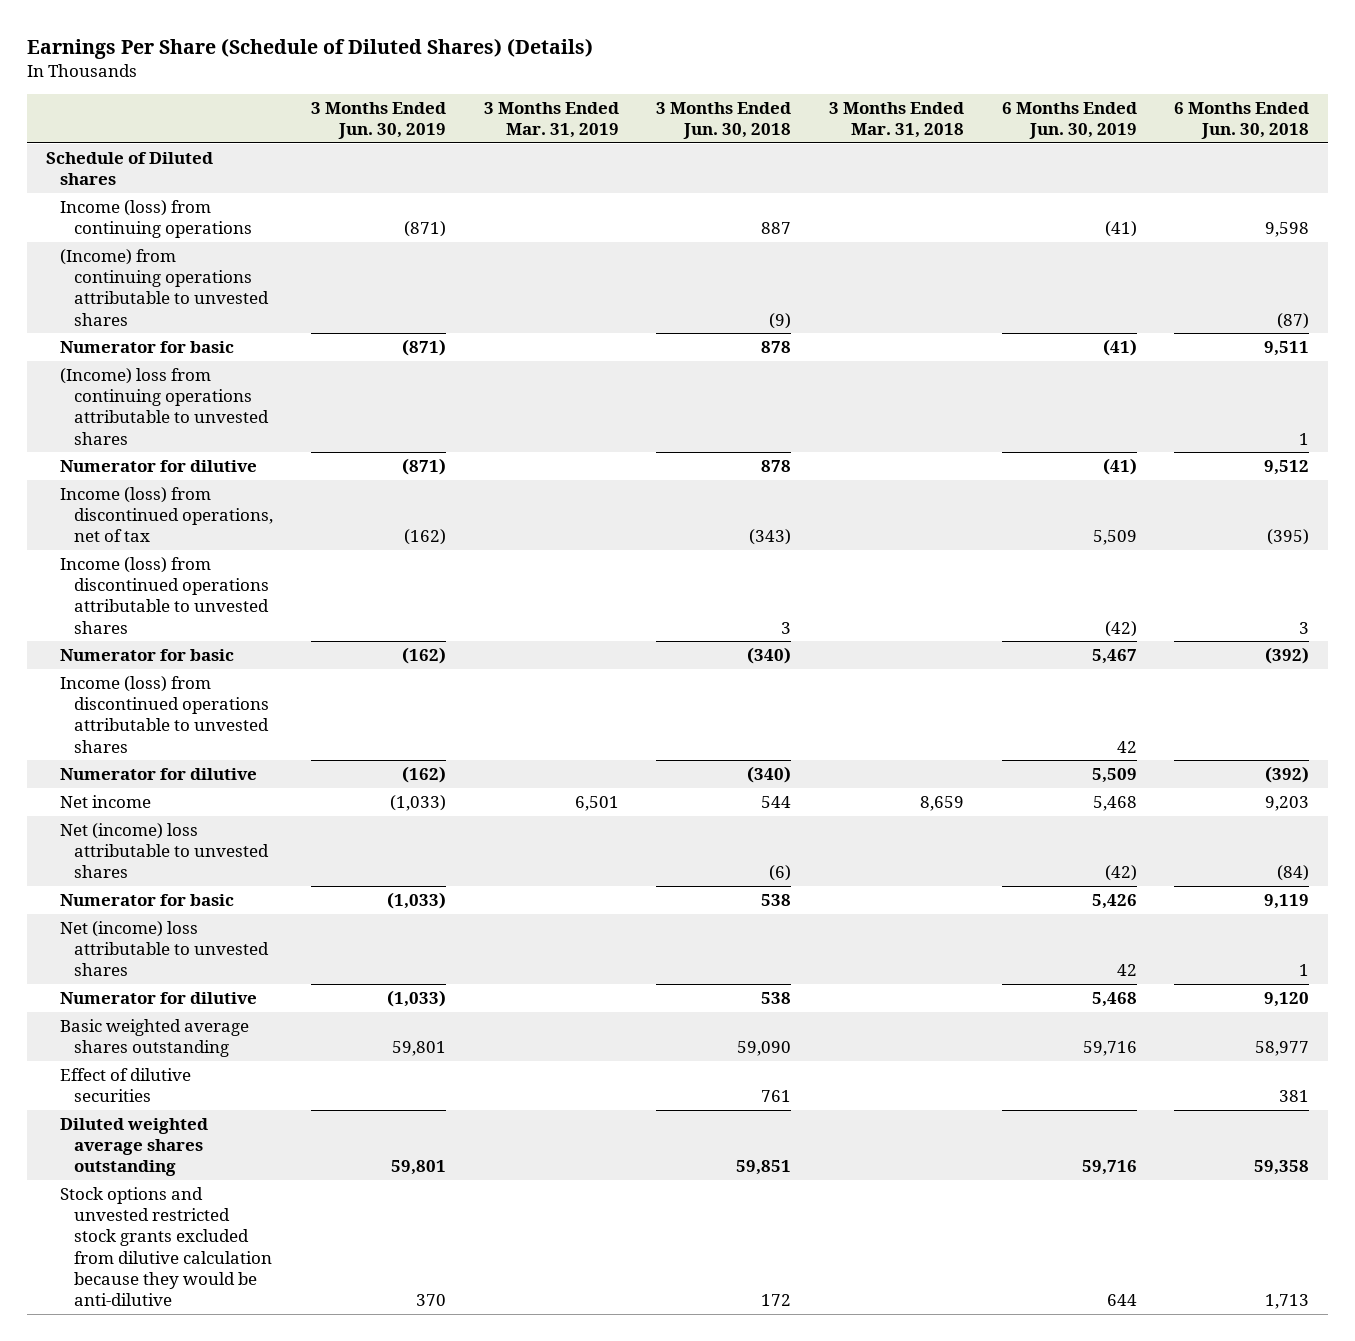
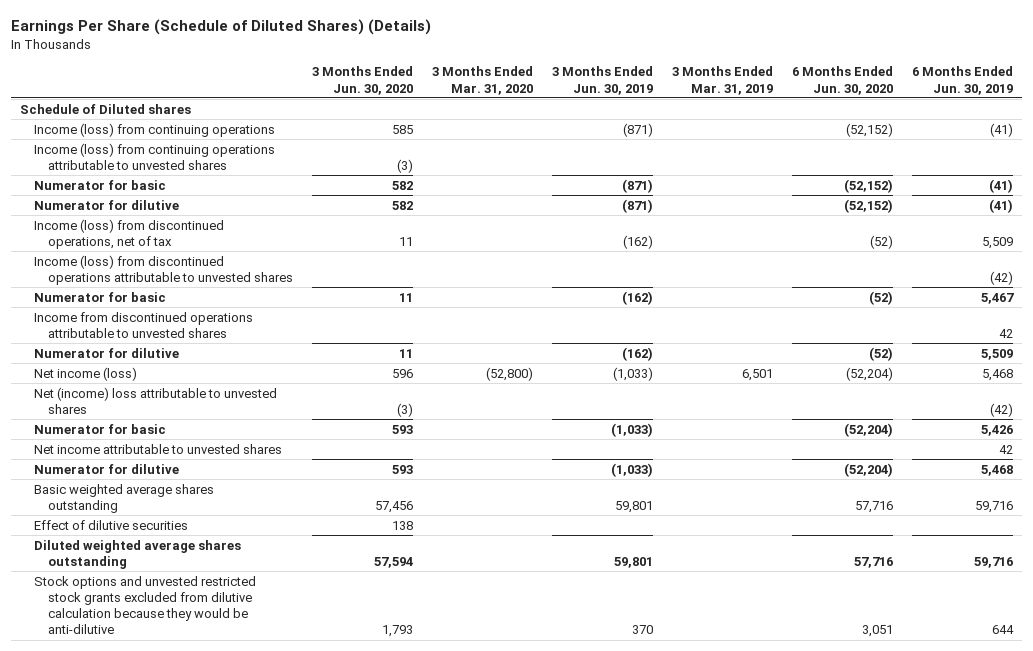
- | 3 Months Ended Jun. 30, 2019 | 3 Months Ended Mar. 31, 2019 | 3 Months Ended Jun. 30, 2018 | 3 Months Ended Mar. 31, 2018 | 6 Months Ended Jun. 30, 2019 | 6 Months Ended Jun. 30, 2018
+ | 3 Months Ended Jun. 30, 2020 | 3 Months Ended Mar. 31, 2020 | 3 Months Ended Jun. 30, 2019 | 3 Months Ended Mar. 31, 2019 | 6 Months Ended Jun. 30, 2020 | 6 Months Ended Jun. 30, 2019
- (Income) from continuing operations attributable to unvested shares | | | (9) | | | (87)
+ Income (loss) from continuing operations attributable to unvested shares | (3) | | | | |
- (Income) loss from continuing operations attributable to unvested shares | | | | | | 1
- Income (loss) from discontinued operations attributable to unvested shares | | | | | 42 |
+ Income from discontinued operations attributable to unvested shares | | | | | | 42
- Net income | (1,033) | 6,501 | 544 | 8,659 | 5,468 | 9,203
+ Net income (loss) | 596 | (52,800) | (1,033) | 6,501 | (52,204) | 5,468
- Net (income) loss attributable to unvested shares | | | | | 42 | 1
+ Net income attributable to unvested shares | | | | | | 42

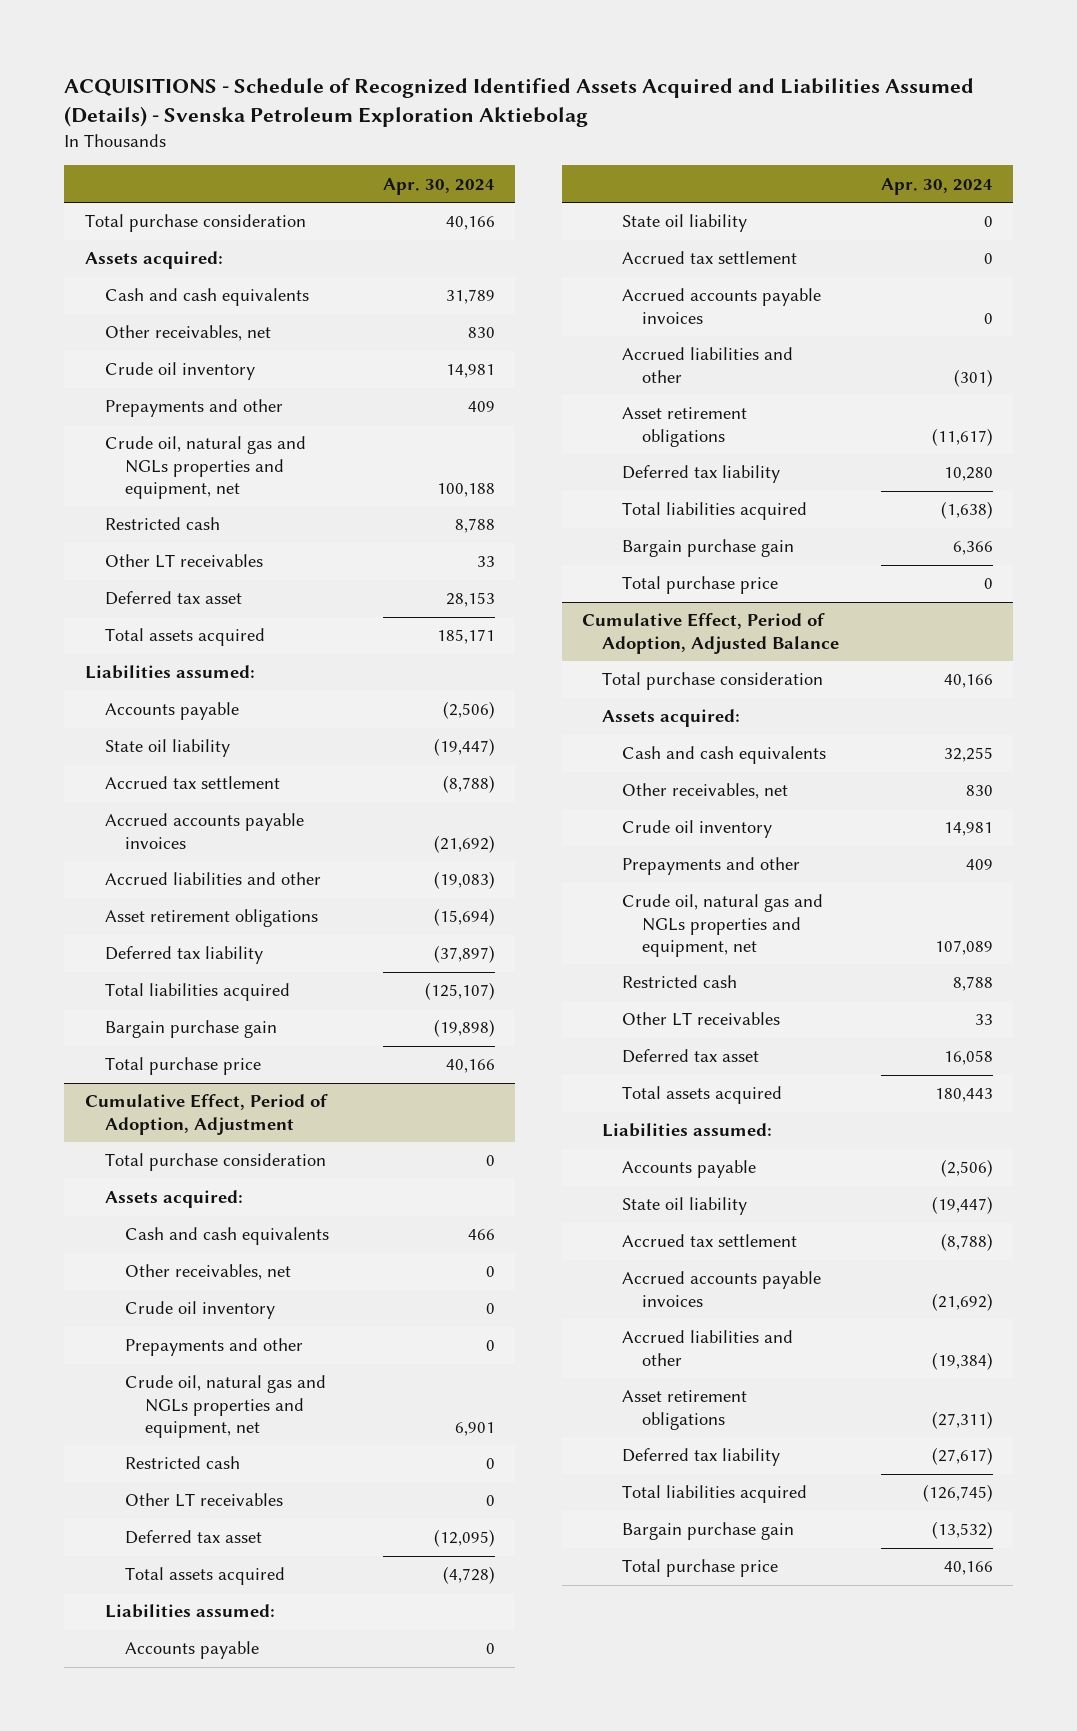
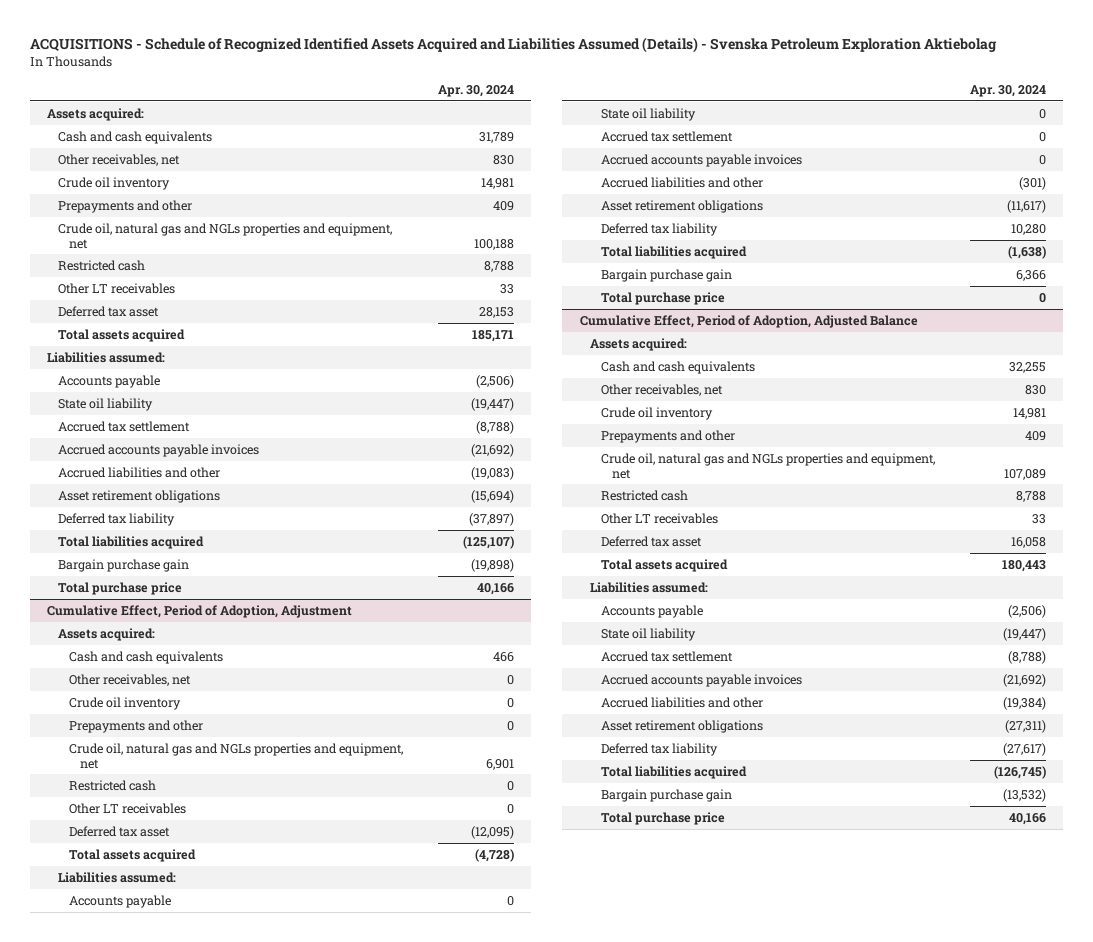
- Total purchase consideration | 40,166
@ Cumulative Effect, Period of Adoption, Adjustment
- Total purchase consideration | 0
@ Cumulative Effect, Period of Adoption, Adjusted Balance
- Total purchase consideration | 40,166

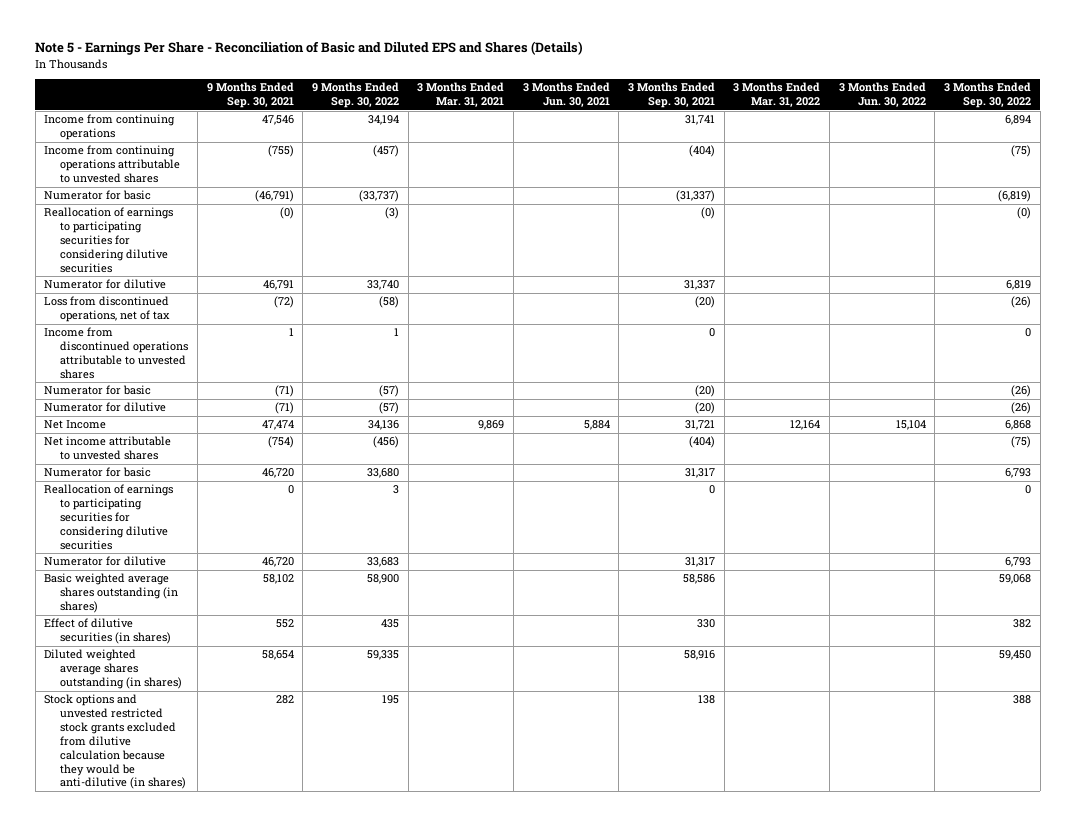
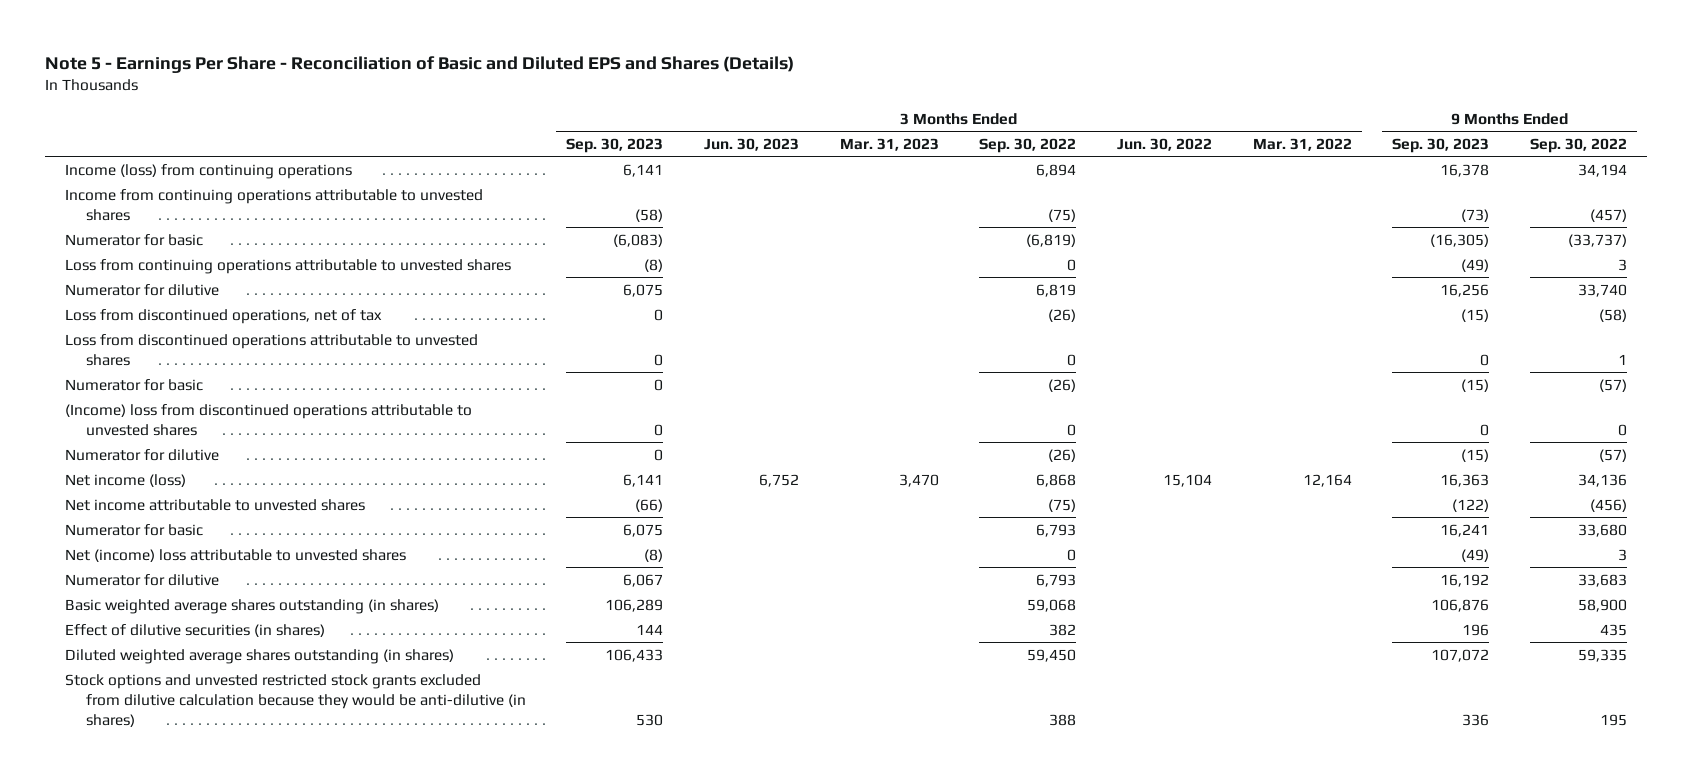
- | 9 Months Ended Sep. 30, 2021 | 9 Months Ended Sep. 30, 2022 | 3 Months Ended Mar. 31, 2021 | 3 Months Ended Jun. 30, 2021 | 3 Months Ended Sep. 30, 2021 | 3 Months Ended Mar. 31, 2022 | 3 Months Ended Jun. 30, 2022 | 3 Months Ended Sep. 30, 2022
+ | 3 Months Ended Sep. 30, 2023 | 3 Months Ended Jun. 30, 2023 | 3 Months Ended Mar. 31, 2023 | 3 Months Ended Sep. 30, 2022 | 3 Months Ended Jun. 30, 2022 | 3 Months Ended Mar. 31, 2022 | 9 Months Ended Sep. 30, 2023 | 9 Months Ended Sep. 30, 2022
- Income from continuing operations | 47,546 | 34,194 | | | 31,741 | | | 6,894
+ Income (loss) from continuing operations | 6,141 | | | 6,894 | | | 16,378 | 34,194
- Reallocation of earnings to participating securities for considering dilutive securities | (0) | (3) | | | (0) | | | (0)
+ Loss from continuing operations attributable to unvested shares | (8) | | | 0 | | | (49) | 3
- Income from discontinued operations attributable to unvested shares | 1 | 1 | | | 0 | | | 0
+ Loss from discontinued operations attributable to unvested shares | 0 | | | 0 | | | 0 | 1
+ (Income) loss from discontinued operations attributable to unvested shares | 0 | | | 0 | | | 0 | 0
- Net Income | 47,474 | 34,136 | 9,869 | 5,884 | 31,721 | 12,164 | 15,104 | 6,868
+ Net income (loss) | 6,141 | 6,752 | 3,470 | 6,868 | 15,104 | 12,164 | 16,363 | 34,136
- Reallocation of earnings to participating securities for considering dilutive securities | 0 | 3 | | | 0 | | | 0
+ Net (income) loss attributable to unvested shares | (8) | | | 0 | | | (49) | 3

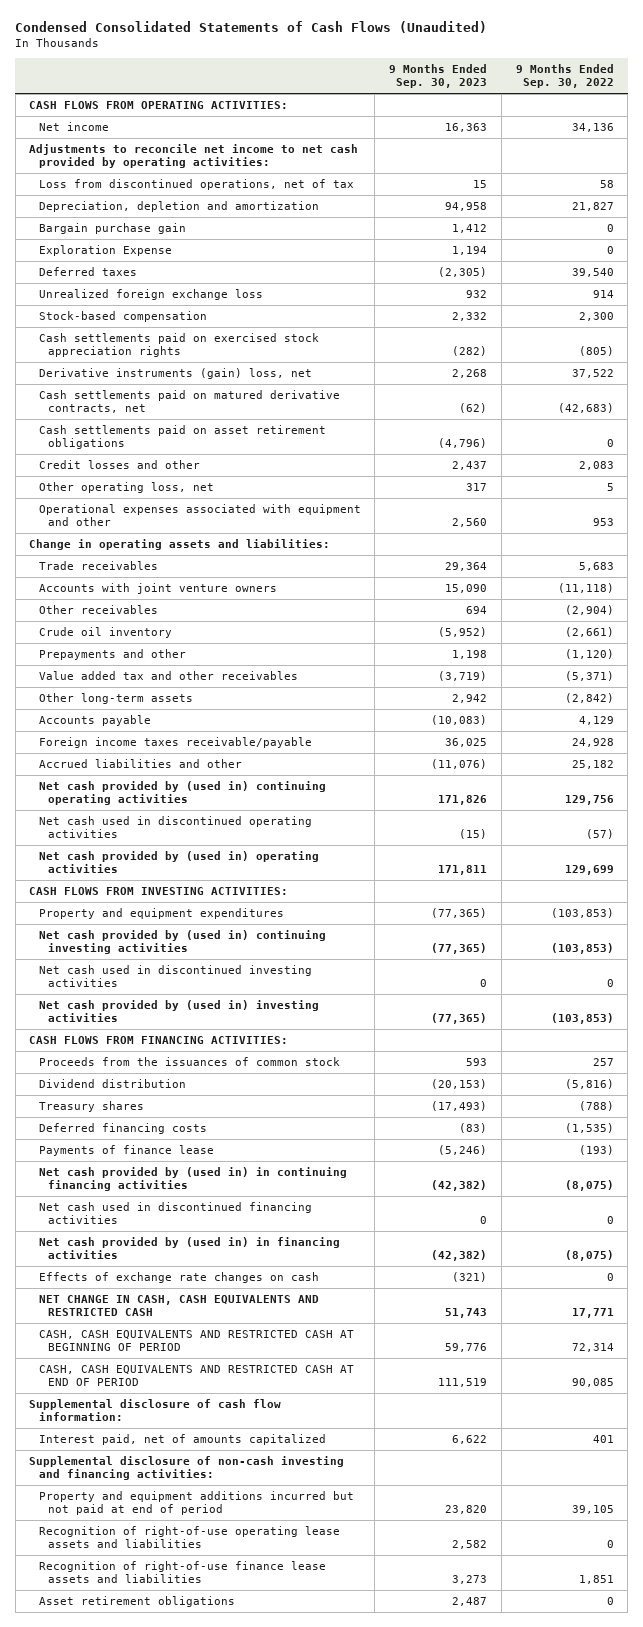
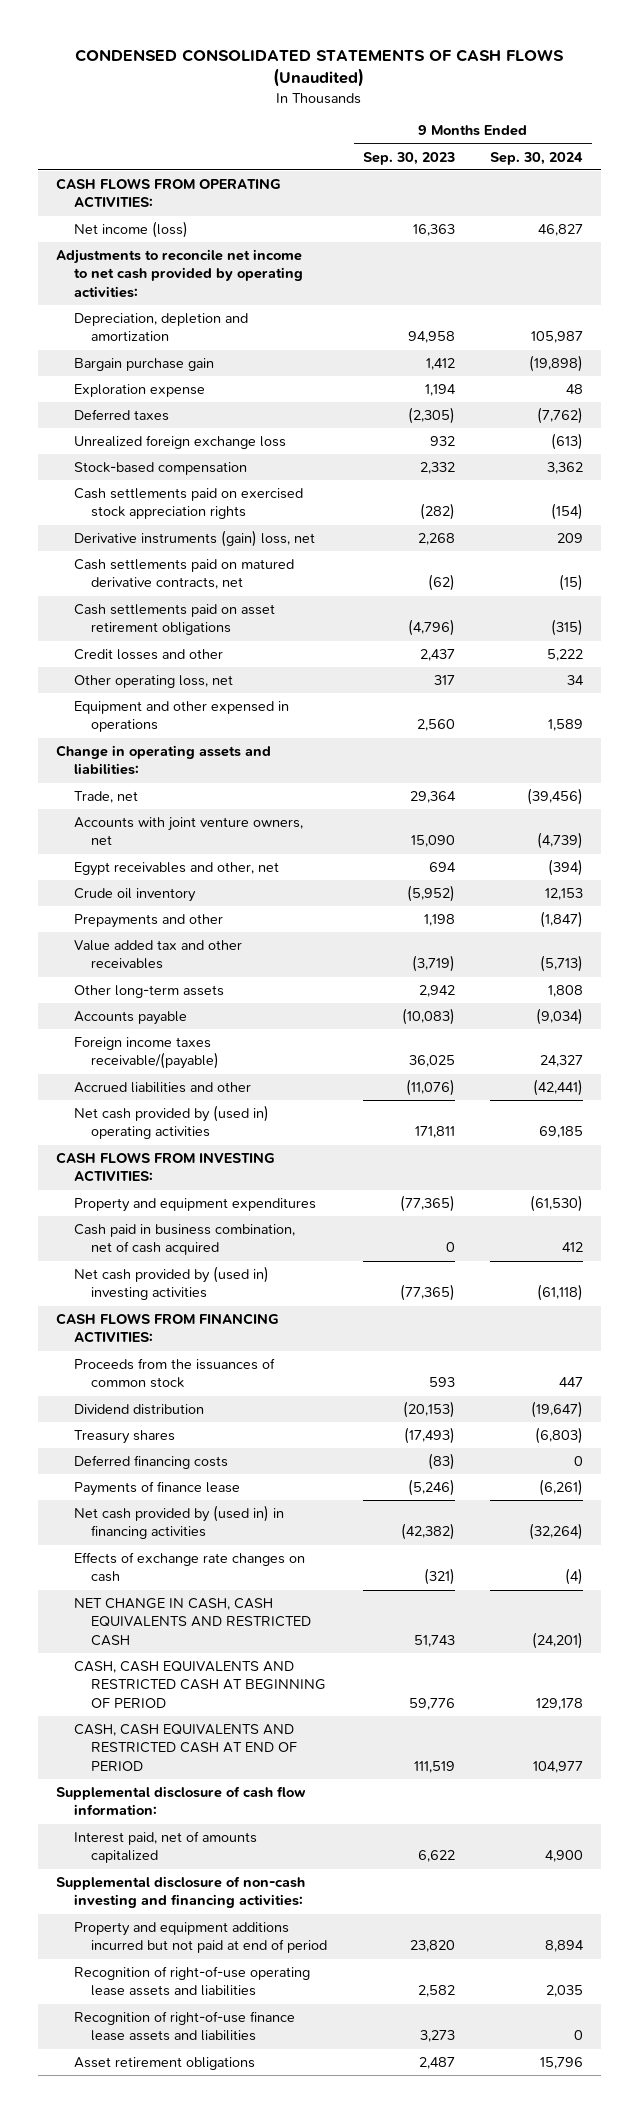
- Condensed Consolidated Statements of Cash Flows (Unaudited)
+ CONDENSED CONSOLIDATED STATEMENTS OF CASH FLOWS (Unaudited)
- | 9 Months Ended Sep. 30, 2023 | 9 Months Ended Sep. 30, 2022
+ | 9 Months Ended Sep. 30, 2023 | 9 Months Ended Sep. 30, 2024
- Net income | 16,363 | 34,136
+ Net income (loss) | 16,363 | 46,827
- Loss from discontinued operations, net of tax | 15 | 58
- Exploration Expense | 1,194 | 0
+ Exploration expense | 1,194 | 48
- Operational expenses associated with equipment and other | 2,560 | 953
+ Equipment and other expensed in operations | 2,560 | 1,589
- Trade receivables | 29,364 | 5,683
- Accounts with joint venture owners | 15,090 | (11,118)
- Other receivables | 694 | (2,904)
+ Trade, net | 29,364 | (39,456)
+ Accounts with joint venture owners, net | 15,090 | (4,739)
+ Egypt receivables and other, net | 694 | (394)
- Foreign income taxes receivable/payable | 36,025 | 24,928
+ Foreign income taxes receivable/(payable) | 36,025 | 24,327
- Net cash provided by (used in) continuing operating activities | 171,826 | 129,756
- Net cash used in discontinued operating activities | (15) | (57)
- Net cash provided by (used in) continuing investing activities | (77,365) | (103,853)
- Net cash used in discontinued investing activities | 0 | 0
+ Cash paid in business combination, net of cash acquired | 0 | 412
- Net cash provided by (used in) in continuing financing activities | (42,382) | (8,075)
- Net cash used in discontinued financing activities | 0 | 0

